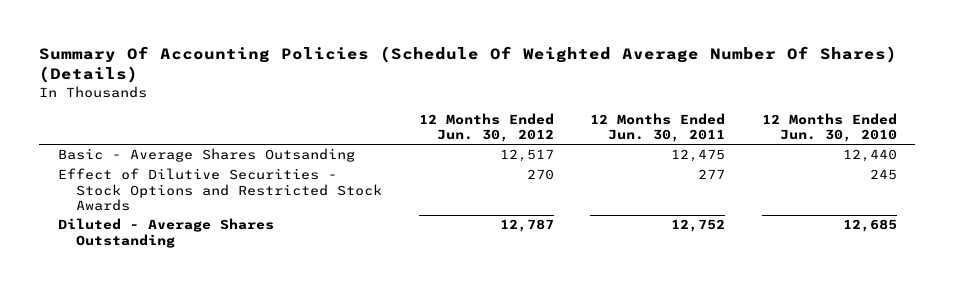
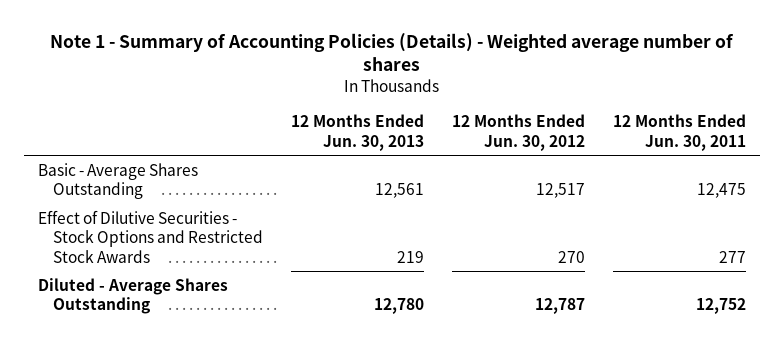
- Summary Of Accounting Policies (Schedule Of Weighted Average Number Of Shares) (Details)
+ Note 1 - Summary of Accounting Policies (Details) - Weighted average number of shares
- | 12 Months Ended Jun. 30, 2012 | 12 Months Ended Jun. 30, 2011 | 12 Months Ended Jun. 30, 2010
+ | 12 Months Ended Jun. 30, 2013 | 12 Months Ended Jun. 30, 2012 | 12 Months Ended Jun. 30, 2011
- Basic - Average Shares Outsanding | 12,517 | 12,475 | 12,440
+ Basic - Average Shares Outstanding | 12,561 | 12,517 | 12,475

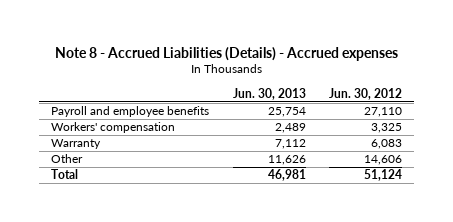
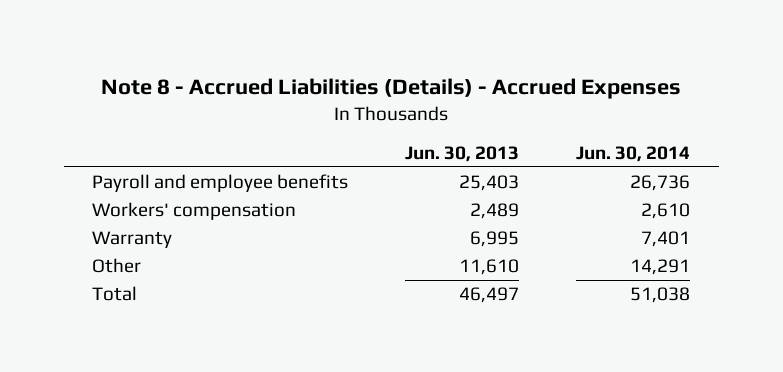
- Note 8 - Accrued Liabilities (Details) - Accrued expenses
+ Note 8 - Accrued Liabilities (Details) - Accrued Expenses
- | Jun. 30, 2013 | Jun. 30, 2012
+ | Jun. 30, 2013 | Jun. 30, 2014
- Payroll and employee benefits | 25,754 | 27,110
+ Payroll and employee benefits | 25,403 | 26,736
- Warranty | 7,112 | 6,083
- Other | 11,626 | 14,606
- Total | 46,981 | 51,124
+ Warranty | 6,995 | 7,401
+ Other | 11,610 | 14,291
+ Total | 46,497 | 51,038

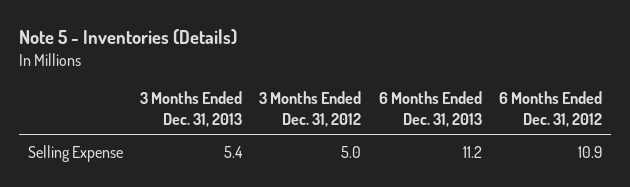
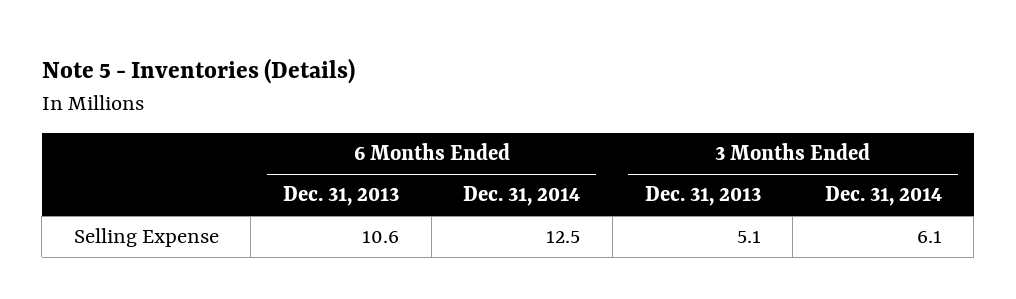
- | 3 Months Ended Dec. 31, 2013 | 3 Months Ended Dec. 31, 2012 | 6 Months Ended Dec. 31, 2013 | 6 Months Ended Dec. 31, 2012
+ | 6 Months Ended Dec. 31, 2013 | 6 Months Ended Dec. 31, 2014 | 3 Months Ended Dec. 31, 2013 | 3 Months Ended Dec. 31, 2014
- Selling Expense | 5.4 | 5.0 | 11.2 | 10.9
+ Selling Expense | 10.6 | 12.5 | 5.1 | 6.1

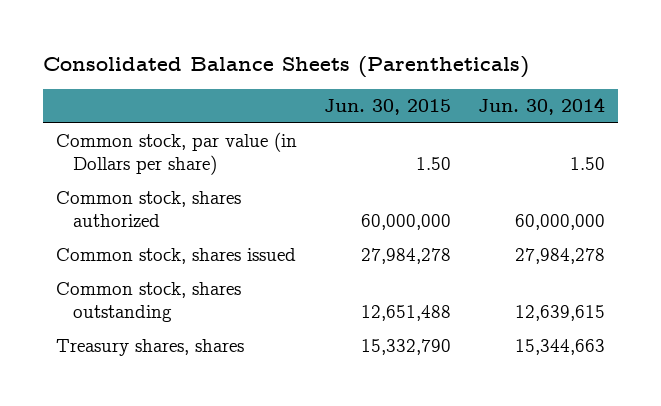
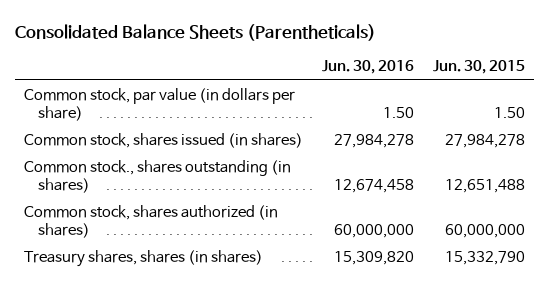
- | Jun. 30, 2015 | Jun. 30, 2014
+ | Jun. 30, 2016 | Jun. 30, 2015
- Common stock, par value (in Dollars per share) | 1.50 | 1.50
- Common stock, shares authorized | 60,000,000 | 60,000,000
- Common stock, shares issued | 27,984,278 | 27,984,278
- Common stock, shares outstanding | 12,651,488 | 12,639,615
- Treasury shares, shares | 15,332,790 | 15,344,663
+ Common stock, par value (in dollars per share) | 1.50 | 1.50
+ Common stock, shares issued (in shares) | 27,984,278 | 27,984,278
+ Common stock., shares outstanding (in shares) | 12,674,458 | 12,651,488
+ Common stock, shares authorized (in shares) | 60,000,000 | 60,000,000
+ Treasury shares, shares (in shares) | 15,309,820 | 15,332,790

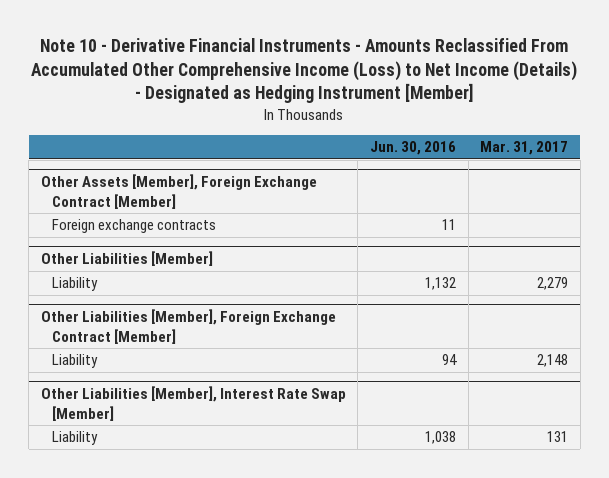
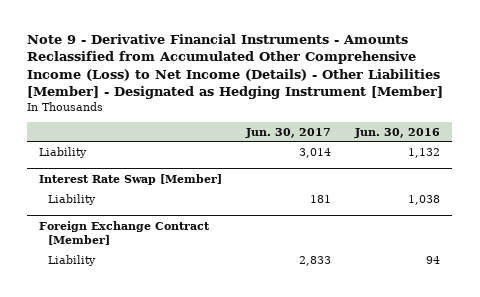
- Note 10 - Derivative Financial Instruments - Amounts Reclassified From Accumulated Other Comprehensive Income (Loss) to Net Income (Details) - Designated as Hedging Instrument [Member]
+ Note 9 - Derivative Financial Instruments - Amounts Reclassified from Accumulated Other Comprehensive Income (Loss) to Net Income (Details) - Other Liabilities [Member] - Designated as Hedging Instrument [Member]
- | Jun. 30, 2016 | Mar. 31, 2017
+ | Jun. 30, 2017 | Jun. 30, 2016
- Other Assets [Member], Foreign Exchange Contract [Member]
- Foreign exchange contracts | 11 |
- Other Liabilities [Member]
- Other Liabilities [Member], Foreign Exchange Contract [Member]
- Liability | 94 | 2,148
- Other Liabilities [Member], Interest Rate Swap [Member]
+ Interest Rate Swap [Member]
+ Foreign Exchange Contract [Member]
+ Liability | 2,833 | 94

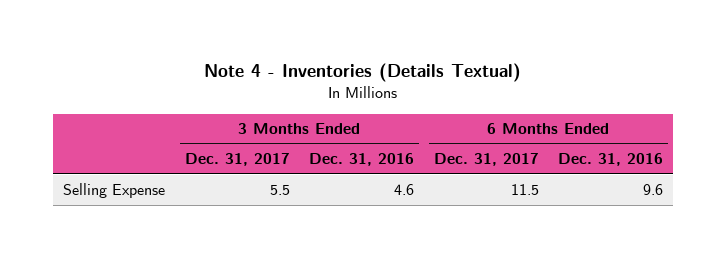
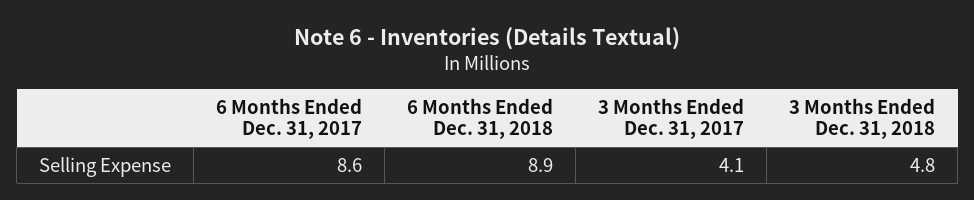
- Note 4 - Inventories (Details Textual)
+ Note 6 - Inventories (Details Textual)
- | 3 Months Ended Dec. 31, 2017 | 3 Months Ended Dec. 31, 2016 | 6 Months Ended Dec. 31, 2017 | 6 Months Ended Dec. 31, 2016
+ | 6 Months Ended Dec. 31, 2017 | 6 Months Ended Dec. 31, 2018 | 3 Months Ended Dec. 31, 2017 | 3 Months Ended Dec. 31, 2018
- Selling Expense | 5.5 | 4.6 | 11.5 | 9.6
+ Selling Expense | 8.6 | 8.9 | 4.1 | 4.8

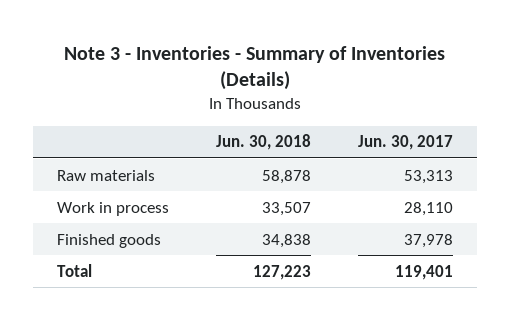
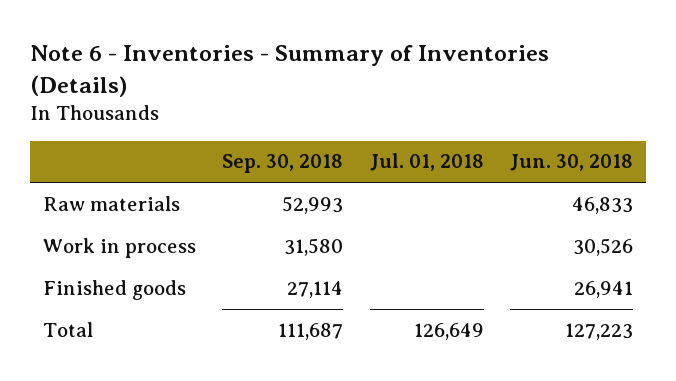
- Note 3 - Inventories - Summary of Inventories (Details)
+ Note 6 - Inventories - Summary of Inventories (Details)
- | Jun. 30, 2018 | Jun. 30, 2017
+ | Sep. 30, 2018 | Jul. 01, 2018 | Jun. 30, 2018
- Raw materials | 58,878 | 53,313
- Work in process | 33,507 | 28,110
- Finished goods | 34,838 | 37,978
+ Raw materials | 52,993 | | 46,833
+ Work in process | 31,580 | | 30,526
+ Finished goods | 27,114 | | 26,941

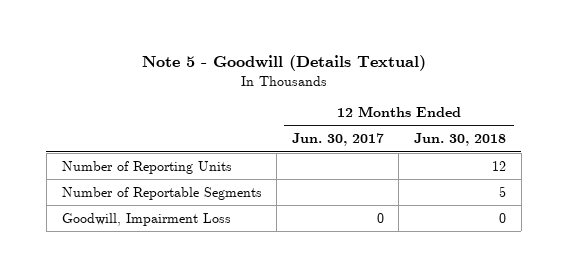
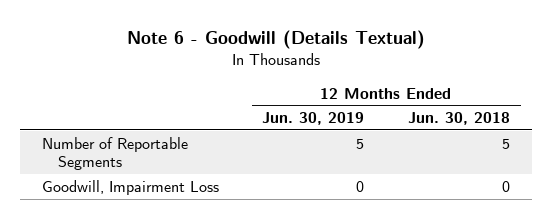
- Note 5 - Goodwill (Details Textual)
+ Note 6 - Goodwill (Details Textual)
- | 12 Months Ended Jun. 30, 2017 | 12 Months Ended Jun. 30, 2018
+ | 12 Months Ended Jun. 30, 2019 | 12 Months Ended Jun. 30, 2018
- Number of Reporting Units | | 12

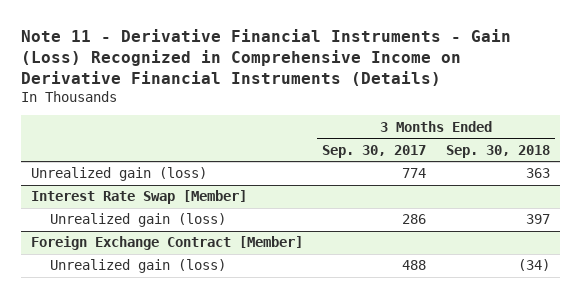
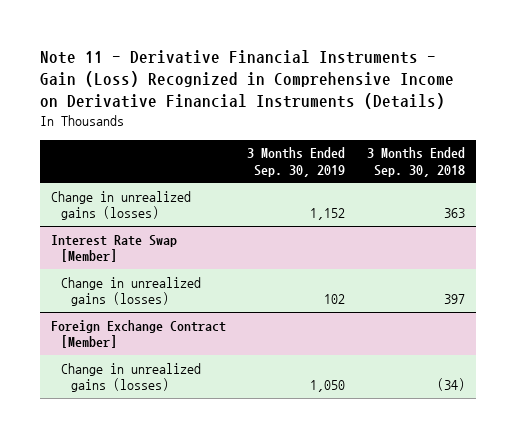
- | 3 Months Ended Sep. 30, 2017 | 3 Months Ended Sep. 30, 2018
+ | 3 Months Ended Sep. 30, 2019 | 3 Months Ended Sep. 30, 2018
- Unrealized gain (loss) | 774 | 363
+ Change in unrealized gains (losses) | 1,152 | 363
@ Interest Rate Swap [Member]
- Unrealized gain (loss) | 286 | 397
+ Change in unrealized gains (losses) | 102 | 397
@ Foreign Exchange Contract [Member]
- Unrealized gain (loss) | 488 | (34)
+ Change in unrealized gains (losses) | 1,050 | (34)

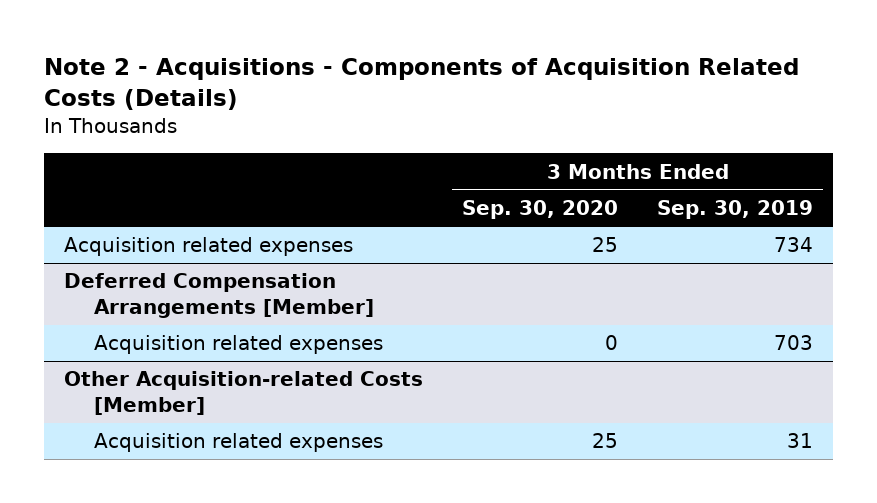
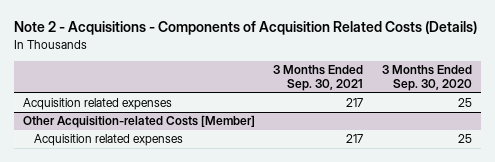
- | 3 Months Ended Sep. 30, 2020 | 3 Months Ended Sep. 30, 2019
+ | 3 Months Ended Sep. 30, 2021 | 3 Months Ended Sep. 30, 2020
- Deferred Compensation Arrangements [Member]
- Acquisition related expenses | 0 | 703

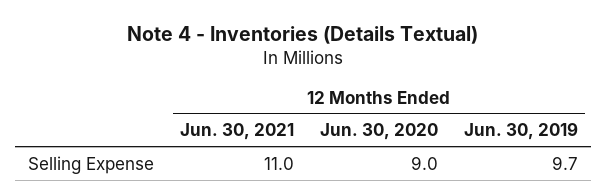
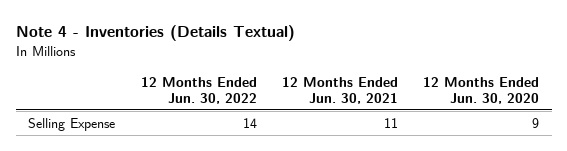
- | 12 Months Ended Jun. 30, 2021 | 12 Months Ended Jun. 30, 2020 | 12 Months Ended Jun. 30, 2019
+ | 12 Months Ended Jun. 30, 2022 | 12 Months Ended Jun. 30, 2021 | 12 Months Ended Jun. 30, 2020
- Selling Expense | 11.0 | 9.0 | 9.7
+ Selling Expense | 14 | 11 | 9

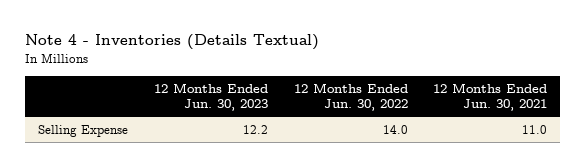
- | 12 Months Ended Jun. 30, 2022 | 12 Months Ended Jun. 30, 2021 | 12 Months Ended Jun. 30, 2020
+ | 12 Months Ended Jun. 30, 2023 | 12 Months Ended Jun. 30, 2022 | 12 Months Ended Jun. 30, 2021
- Selling Expense | 14 | 11 | 9
+ Selling Expense | 12.2 | 14.0 | 11.0

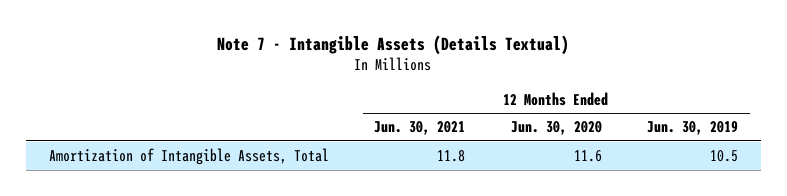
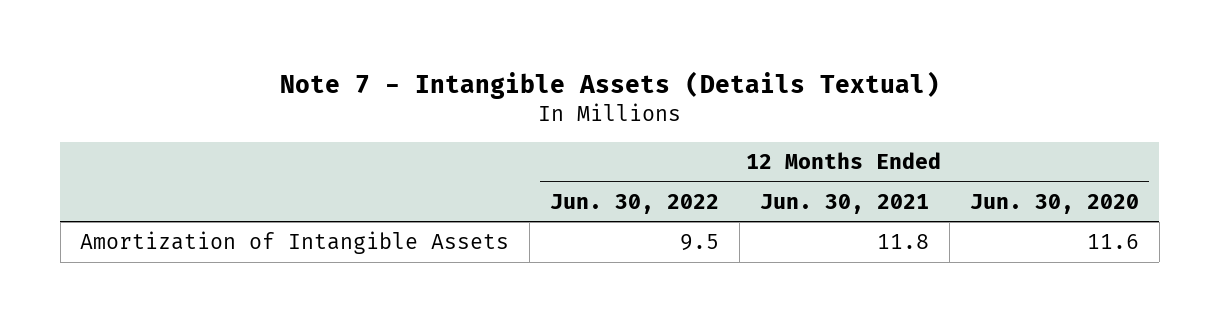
- | 12 Months Ended Jun. 30, 2021 | 12 Months Ended Jun. 30, 2020 | 12 Months Ended Jun. 30, 2019
+ | 12 Months Ended Jun. 30, 2022 | 12 Months Ended Jun. 30, 2021 | 12 Months Ended Jun. 30, 2020
- Amortization of Intangible Assets, Total | 11.8 | 11.6 | 10.5
+ Amortization of Intangible Assets | 9.5 | 11.8 | 11.6

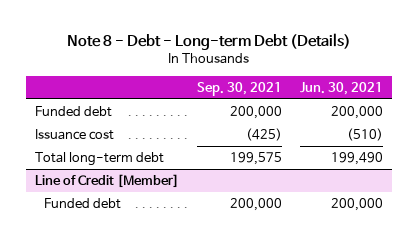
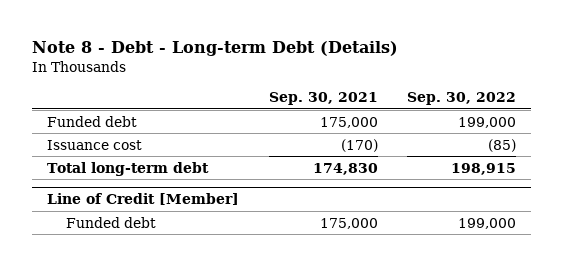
- | Sep. 30, 2021 | Jun. 30, 2021
+ | Sep. 30, 2021 | Sep. 30, 2022
- Funded debt | 200,000 | 200,000
- Issuance cost | (425) | (510)
- Total long-term debt | 199,575 | 199,490
+ Funded debt | 175,000 | 199,000
+ Issuance cost | (170) | (85)
+ Total long-term debt | 174,830 | 198,915
@ Line of Credit [Member]
- Funded debt | 200,000 | 200,000
+ Funded debt | 175,000 | 199,000

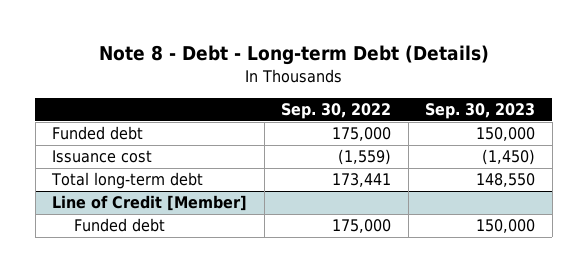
- | Sep. 30, 2021 | Sep. 30, 2022
+ | Sep. 30, 2022 | Sep. 30, 2023
- Funded debt | 175,000 | 199,000
- Issuance cost | (170) | (85)
- Total long-term debt | 174,830 | 198,915
+ Funded debt | 175,000 | 150,000
+ Issuance cost | (1,559) | (1,450)
+ Total long-term debt | 173,441 | 148,550
@ Line of Credit [Member]
- Funded debt | 175,000 | 199,000
+ Funded debt | 175,000 | 150,000

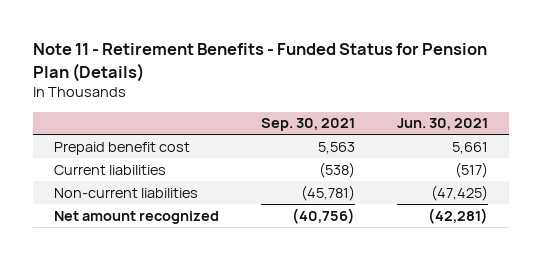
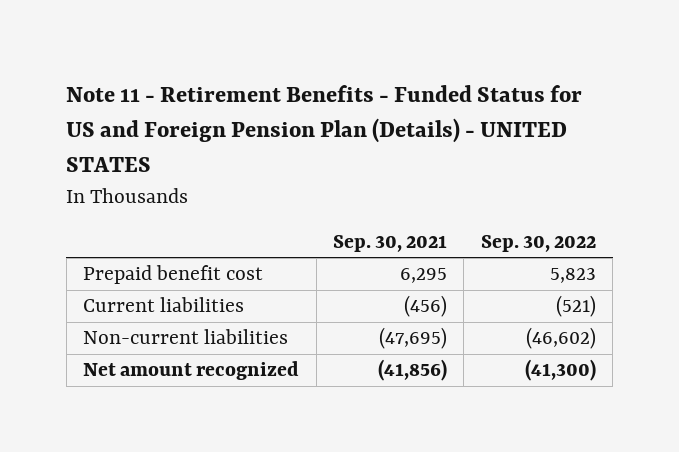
- Note 11 - Retirement Benefits - Funded Status for Pension Plan (Details)
+ Note 11 - Retirement Benefits - Funded Status for US and Foreign Pension Plan (Details) - UNITED STATES
- | Sep. 30, 2021 | Jun. 30, 2021
+ | Sep. 30, 2021 | Sep. 30, 2022
- Prepaid benefit cost | 5,563 | 5,661
- Current liabilities | (538) | (517)
- Non-current liabilities | (45,781) | (47,425)
- Net amount recognized | (40,756) | (42,281)
+ Prepaid benefit cost | 6,295 | 5,823
+ Current liabilities | (456) | (521)
+ Non-current liabilities | (47,695) | (46,602)
+ Net amount recognized | (41,856) | (41,300)

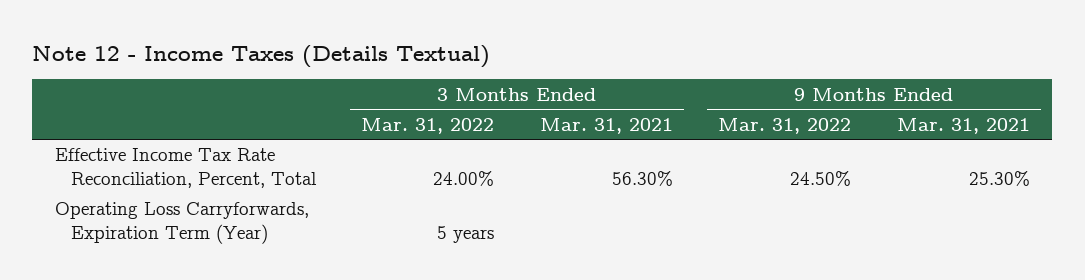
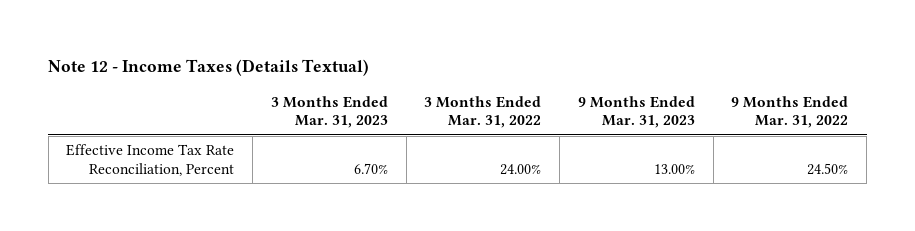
- | 3 Months Ended Mar. 31, 2022 | 3 Months Ended Mar. 31, 2021 | 9 Months Ended Mar. 31, 2022 | 9 Months Ended Mar. 31, 2021
+ | 3 Months Ended Mar. 31, 2023 | 3 Months Ended Mar. 31, 2022 | 9 Months Ended Mar. 31, 2023 | 9 Months Ended Mar. 31, 2022
- Effective Income Tax Rate Reconciliation, Percent, Total | 24.00% | 56.30% | 24.50% | 25.30%
- Operating Loss Carryforwards, Expiration Term (Year) | 5 years | | |
+ Effective Income Tax Rate Reconciliation, Percent | 6.70% | 24.00% | 13.00% | 24.50%

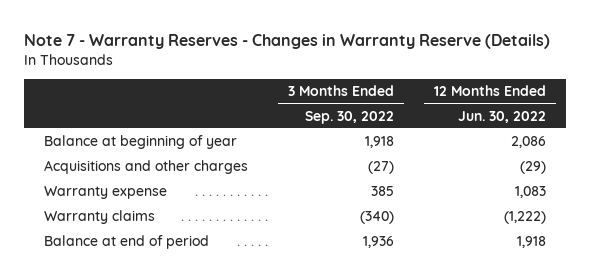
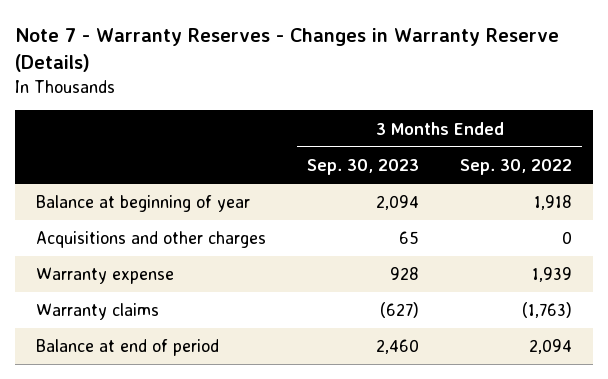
- | 3 Months Ended Sep. 30, 2022 | 12 Months Ended Jun. 30, 2022
+ | 3 Months Ended Sep. 30, 2023 | 3 Months Ended Sep. 30, 2022
- Acquisitions and other charges | (27) | (29)
- Warranty expense | 385 | 1,083
- Warranty claims | (340) | (1,222)
- Balance at end of period | 1,936 | 1,918
+ Acquisitions and other charges | 65 | 0
+ Warranty expense | 928 | 1,939
+ Warranty claims | (627) | (1,763)
+ Balance at end of period | 2,460 | 2,094

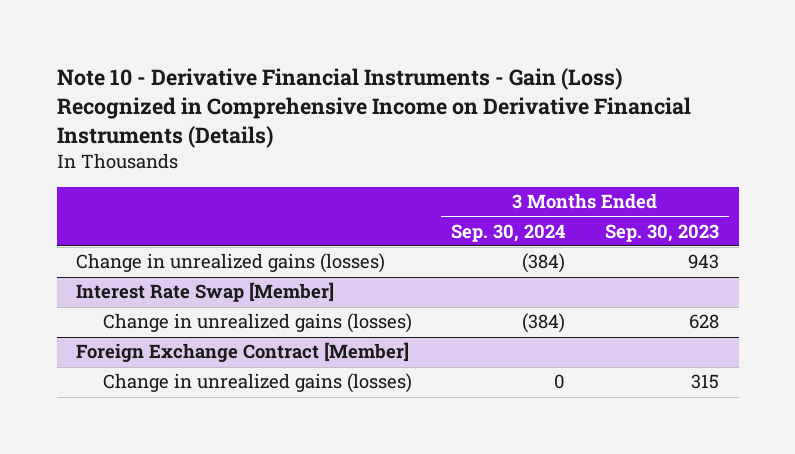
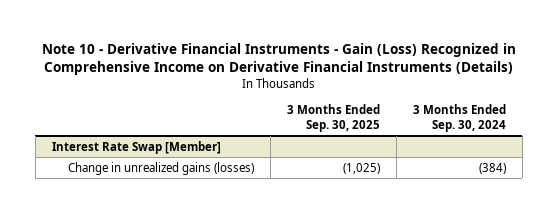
- | 3 Months Ended Sep. 30, 2024 | 3 Months Ended Sep. 30, 2023
+ | 3 Months Ended Sep. 30, 2025 | 3 Months Ended Sep. 30, 2024
- Change in unrealized gains (losses) | (384) | 943
- Foreign Exchange Contract [Member]
- Change in unrealized gains (losses) | 0 | 315

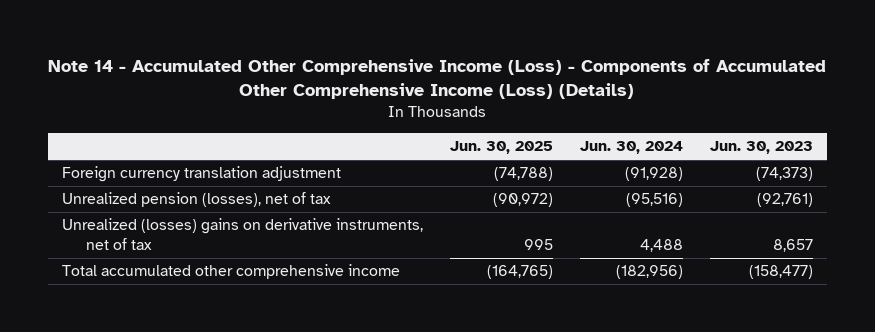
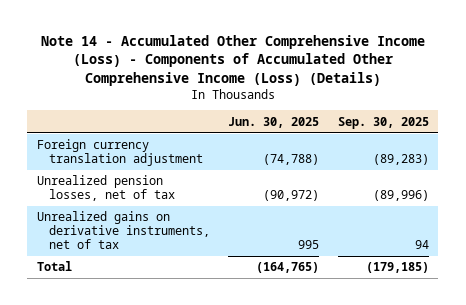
- | Jun. 30, 2025 | Jun. 30, 2024 | Jun. 30, 2023
+ | Jun. 30, 2025 | Sep. 30, 2025
- Unrealized pension (losses), net of tax | (90,972) | (95,516) | (92,761)
- Unrealized (losses) gains on derivative instruments, net of tax | 995 | 4,488 | 8,657
- Total accumulated other comprehensive income | (164,765) | (182,956) | (158,477)
+ Unrealized pension losses, net of tax | (90,972) | (89,996)
+ Unrealized gains on derivative instruments, net of tax | 995 | 94
+ Total | (164,765) | (179,185)

